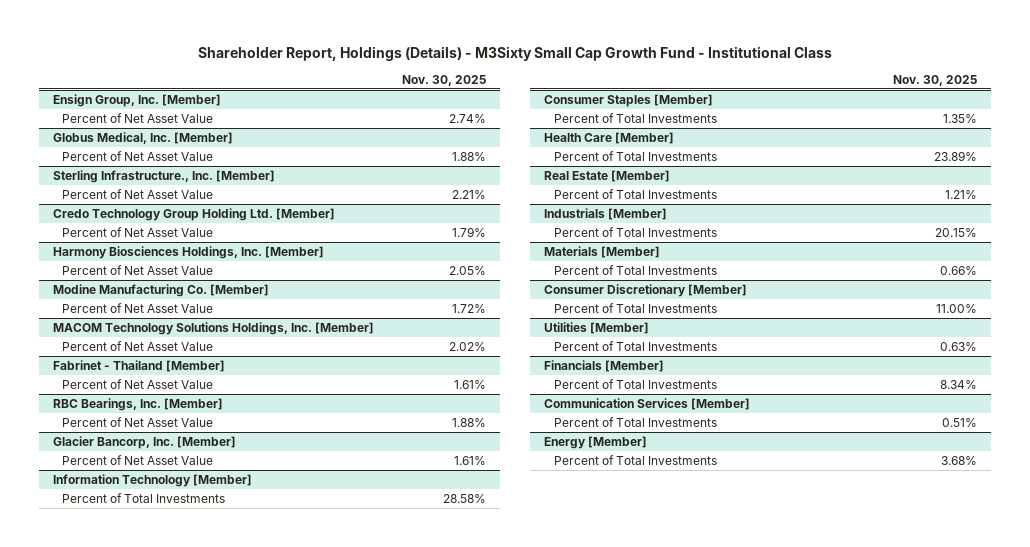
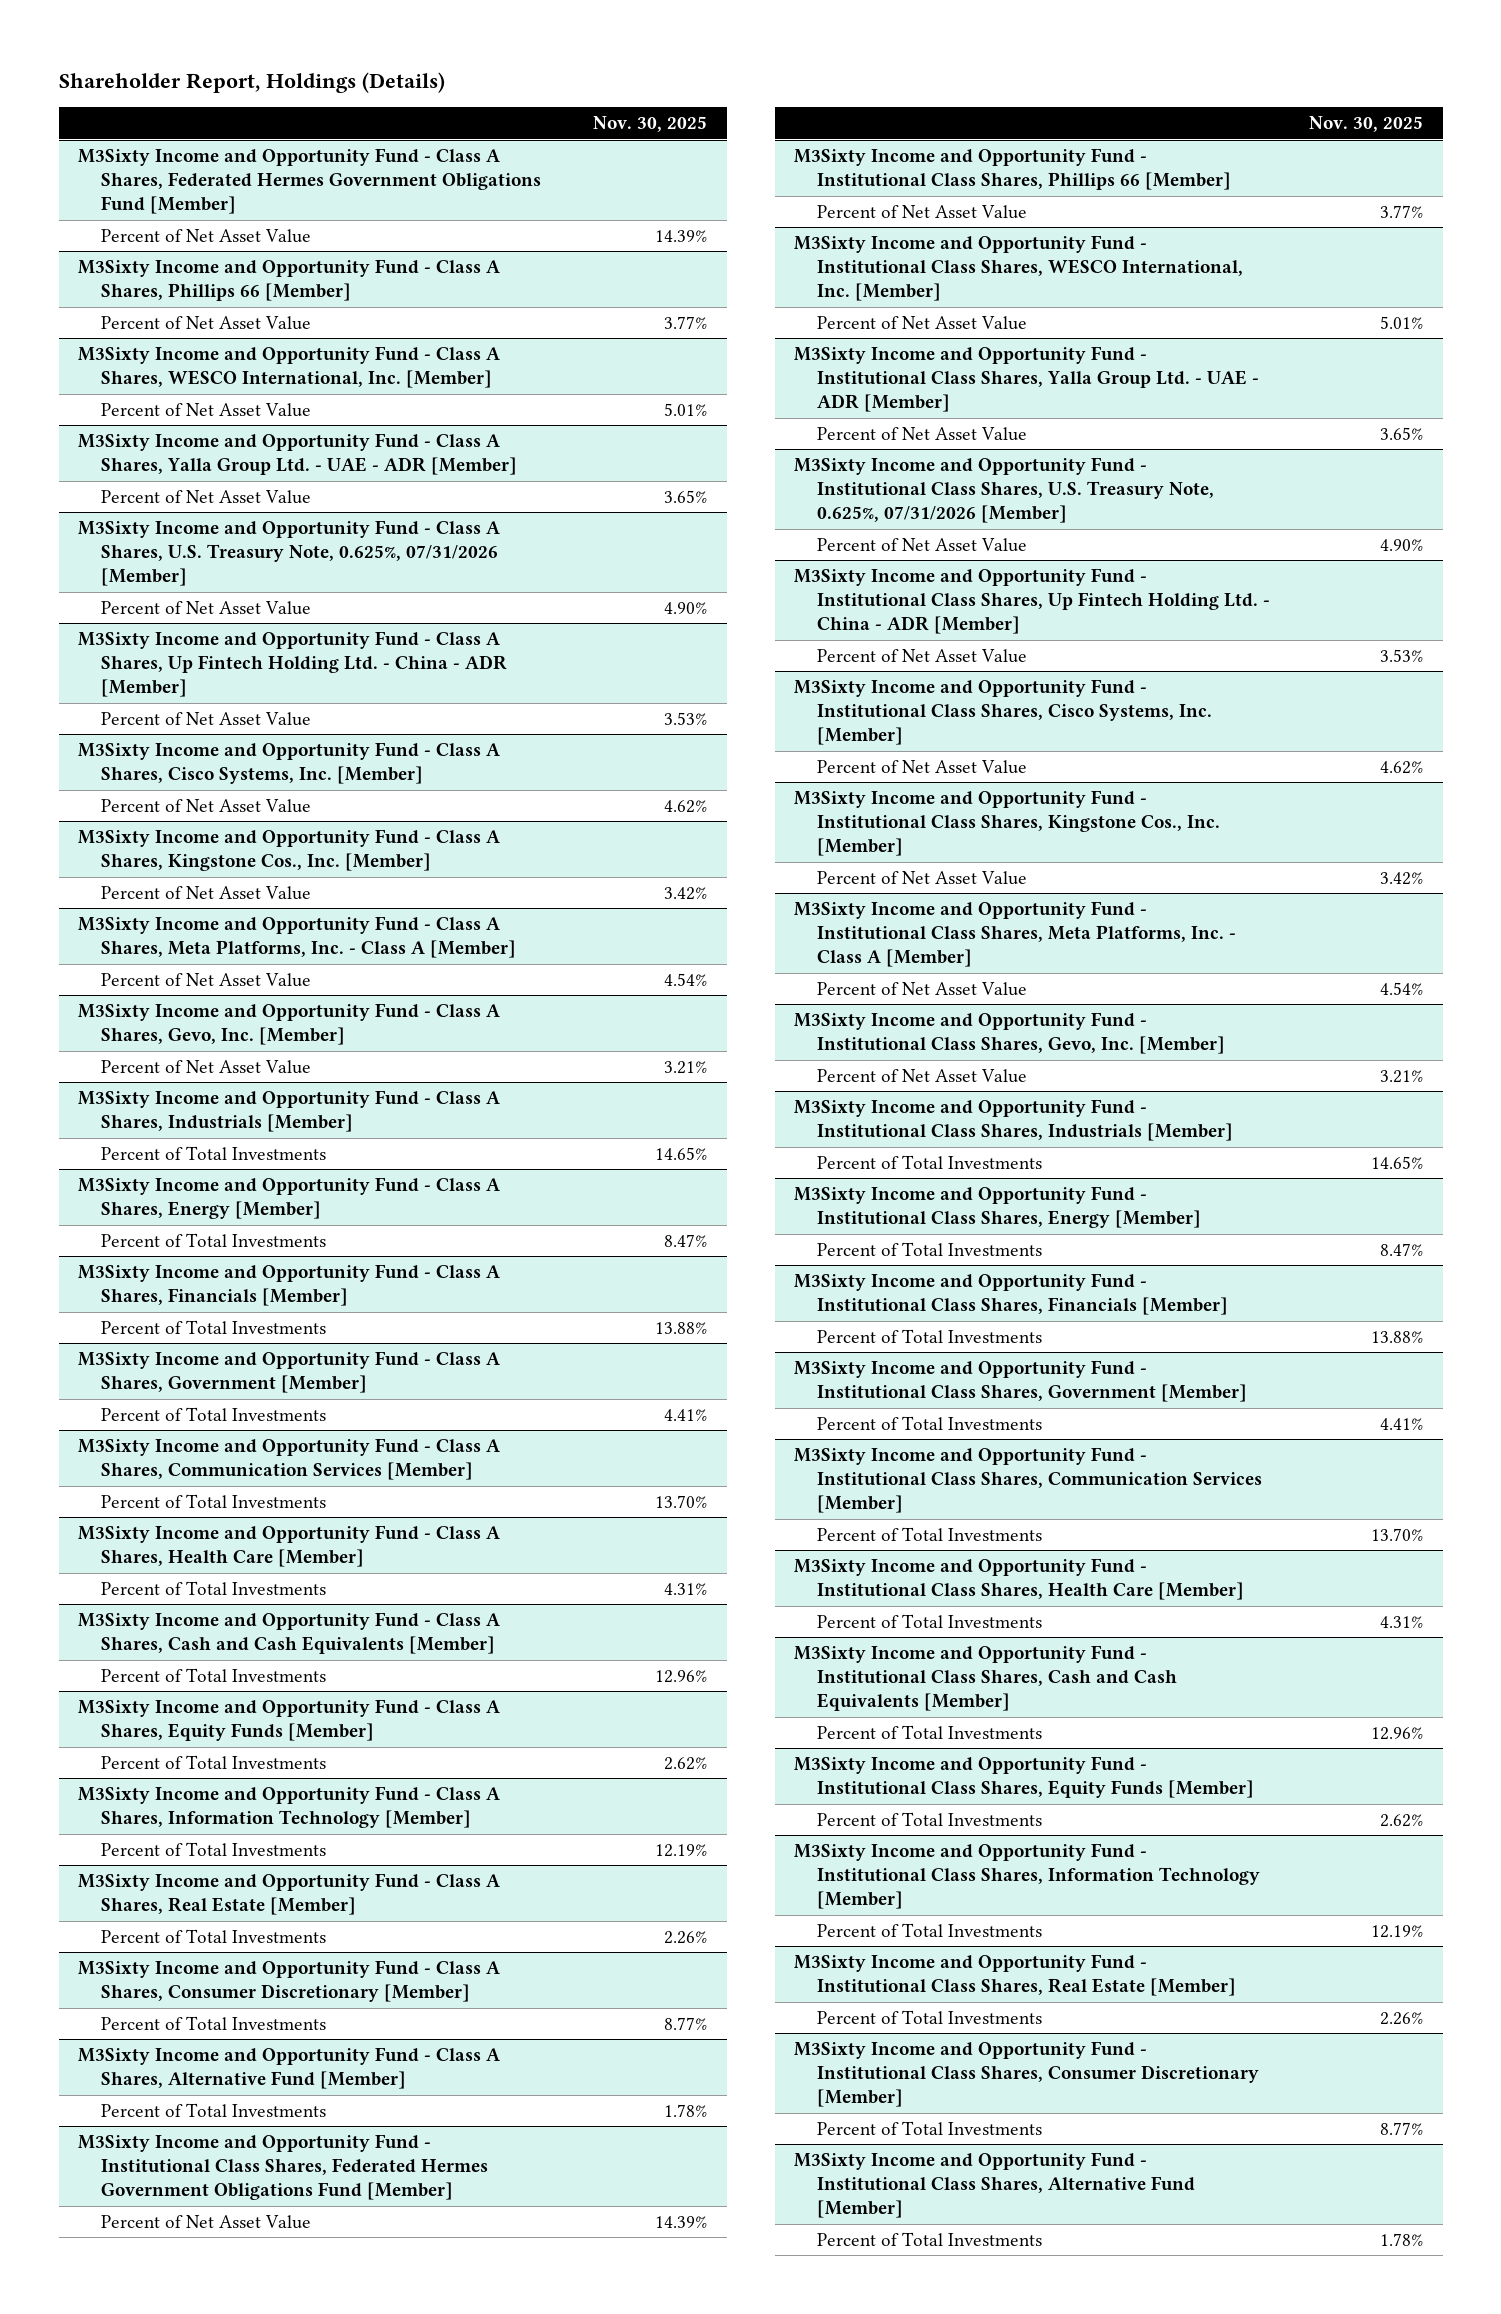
- Shareholder Report, Holdings (Details) - M3Sixty Small Cap Growth Fund - Institutional Class
+ Shareholder Report, Holdings (Details)
- Ensign Group, Inc. [Member]
- Percent of Net Asset Value | 2.74%
- Globus Medical, Inc. [Member]
- Percent of Net Asset Value | 1.88%
- Sterling Infrastructure., Inc. [Member]
- Percent of Net Asset Value | 2.21%
- Credo Technology Group Holding Ltd. [Member]
- Percent of Net Asset Value | 1.79%
- Harmony Biosciences Holdings, Inc. [Member]
- Percent of Net Asset Value | 2.05%
- Modine Manufacturing Co. [Member]
- Percent of Net Asset Value | 1.72%
- MACOM Technology Solutions Holdings, Inc. [Member]
- Percent of Net Asset Value | 2.02%
- Fabrinet - Thailand [Member]
- Percent of Net Asset Value | 1.61%
- RBC Bearings, Inc. [Member]
- Percent of Net Asset Value | 1.88%
- Glacier Bancorp, Inc. [Member]
- Percent of Net Asset Value | 1.61%
- Information Technology [Member]
- Percent of Total Investments | 28.58%
- Consumer Staples [Member]
- Percent of Total Investments | 1.35%
- Health Care [Member]
- Percent of Total Investments | 23.89%
- Real Estate [Member]
- Percent of Total Investments | 1.21%
- Industrials [Member]
- Percent of Total Investments | 20.15%
- Materials [Member]
- Percent of Total Investments | 0.66%
- Consumer Discretionary [Member]
- Percent of Total Investments | 11.00%
- Utilities [Member]
- Percent of Total Investments | 0.63%
- Financials [Member]
- Percent of Total Investments | 8.34%
- Communication Services [Member]
- Percent of Total Investments | 0.51%
- Energy [Member]
- Percent of Total Investments | 3.68%
+ M3Sixty Income and Opportunity Fund - Class A Shares, Federated Hermes Government Obligations Fund [Member]
+ Percent of Net Asset Value | 14.39%
+ M3Sixty Income and Opportunity Fund - Class A Shares, Phillips 66 [Member]
+ Percent of Net Asset Value | 3.77%
+ M3Sixty Income and Opportunity Fund - Class A Shares, WESCO International, Inc. [Member]
+ Percent of Net Asset Value | 5.01%
+ M3Sixty Income and Opportunity Fund - Class A Shares, Yalla Group Ltd. - UAE - ADR [Member]
+ Percent of Net Asset Value | 3.65%
+ M3Sixty Income and Opportunity Fund - Class A Shares, U.S. Treasury Note, 0.625%, 07/31/2026 [Member]
+ Percent of Net Asset Value | 4.90%
+ M3Sixty Income and Opportunity Fund - Class A Shares, Up Fintech Holding Ltd. - China - ADR [Member]
+ Percent of Net Asset Value | 3.53%
+ M3Sixty Income and Opportunity Fund - Class A Shares, Cisco Systems, Inc. [Member]
+ Percent of Net Asset Value | 4.62%
+ M3Sixty Income and Opportunity Fund - Class A Shares, Kingstone Cos., Inc. [Member]
+ Percent of Net Asset Value | 3.42%
+ M3Sixty Income and Opportunity Fund - Class A Shares, Meta Platforms, Inc. - Class A [Member]
+ Percent of Net Asset Value | 4.54%
+ M3Sixty Income and Opportunity Fund - Class A Shares, Gevo, Inc. [Member]
+ Percent of Net Asset Value | 3.21%
+ M3Sixty Income and Opportunity Fund - Class A Shares, Industrials [Member]
+ Percent of Total Investments | 14.65%
+ M3Sixty Income and Opportunity Fund - Class A Shares, Energy [Member]
+ Percent of Total Investments | 8.47%
+ M3Sixty Income and Opportunity Fund - Class A Shares, Financials [Member]
+ Percent of Total Investments | 13.88%
+ M3Sixty Income and Opportunity Fund - Class A Shares, Government [Member]
+ Percent of Total Investments | 4.41%
+ M3Sixty Income and Opportunity Fund - Class A Shares, Communication Services [Member]
+ Percent of Total Investments | 13.70%
+ M3Sixty Income and Opportunity Fund - Class A Shares, Health Care [Member]
+ Percent of Total Investments | 4.31%
+ M3Sixty Income and Opportunity Fund - Class A Shares, Cash and Cash Equivalents [Member]
+ Percent of Total Investments | 12.96%
+ M3Sixty Income and Opportunity Fund - Class A Shares, Equity Funds [Member]
+ Percent of Total Investments | 2.62%
+ M3Sixty Income and Opportunity Fund - Class A Shares, Information Technology [Member]
+ Percent of Total Investments | 12.19%
+ M3Sixty Income and Opportunity Fund - Class A Shares, Real Estate [Member]
+ Percent of Total Investments | 2.26%
+ M3Sixty Income and Opportunity Fund - Class A Shares, Consumer Discretionary [Member]
+ Percent of Total Investments | 8.77%
+ M3Sixty Income and Opportunity Fund - Class A Shares, Alternative Fund [Member]
+ Percent of Total Investments | 1.78%
+ M3Sixty Income and Opportunity Fund - Institutional Class Shares, Federated Hermes Government Obligations Fund [Member]
+ Percent of Net Asset Value | 14.39%
+ M3Sixty Income and Opportunity Fund - Institutional Class Shares, Phillips 66 [Member]
+ Percent of Net Asset Value | 3.77%
+ M3Sixty Income and Opportunity Fund - Institutional Class Shares, WESCO International, Inc. [Member]
+ Percent of Net Asset Value | 5.01%
+ M3Sixty Income and Opportunity Fund - Institutional Class Shares, Yalla Group Ltd. - UAE - ADR [Member]
+ Percent of Net Asset Value | 3.65%
+ M3Sixty Income and Opportunity Fund - Institutional Class Shares, U.S. Treasury Note, 0.625%, 07/31/2026 [Member]
+ Percent of Net Asset Value | 4.90%
+ M3Sixty Income and Opportunity Fund - Institutional Class Shares, Up Fintech Holding Ltd. - China - ADR [Member]
+ Percent of Net Asset Value | 3.53%
+ M3Sixty Income and Opportunity Fund - Institutional Class Shares, Cisco Systems, Inc. [Member]
+ Percent of Net Asset Value | 4.62%
+ M3Sixty Income and Opportunity Fund - Institutional Class Shares, Kingstone Cos., Inc. [Member]
+ Percent of Net Asset Value | 3.42%
+ M3Sixty Income and Opportunity Fund - Institutional Class Shares, Meta Platforms, Inc. - Class A [Member]
+ Percent of Net Asset Value | 4.54%
+ M3Sixty Income and Opportunity Fund - Institutional Class Shares, Gevo, Inc. [Member]
+ Percent of Net Asset Value | 3.21%
+ M3Sixty Income and Opportunity Fund - Institutional Class Shares, Industrials [Member]
+ Percent of Total Investments | 14.65%
+ M3Sixty Income and Opportunity Fund - Institutional Class Shares, Energy [Member]
+ Percent of Total Investments | 8.47%
+ M3Sixty Income and Opportunity Fund - Institutional Class Shares, Financials [Member]
+ Percent of Total Investments | 13.88%
+ M3Sixty Income and Opportunity Fund - Institutional Class Shares, Government [Member]
+ Percent of Total Investments | 4.41%
+ M3Sixty Income and Opportunity Fund - Institutional Class Shares, Communication Services [Member]
+ Percent of Total Investments | 13.70%
+ M3Sixty Income and Opportunity Fund - Institutional Class Shares, Health Care [Member]
+ Percent of Total Investments | 4.31%
+ M3Sixty Income and Opportunity Fund - Institutional Class Shares, Cash and Cash Equivalents [Member]
+ Percent of Total Investments | 12.96%
+ M3Sixty Income and Opportunity Fund - Institutional Class Shares, Equity Funds [Member]
+ Percent of Total Investments | 2.62%
+ M3Sixty Income and Opportunity Fund - Institutional Class Shares, Information Technology [Member]
+ Percent of Total Investments | 12.19%
+ M3Sixty Income and Opportunity Fund - Institutional Class Shares, Real Estate [Member]
+ Percent of Total Investments | 2.26%
+ M3Sixty Income and Opportunity Fund - Institutional Class Shares, Consumer Discretionary [Member]
+ Percent of Total Investments | 8.77%
+ M3Sixty Income and Opportunity Fund - Institutional Class Shares, Alternative Fund [Member]
+ Percent of Total Investments | 1.78%

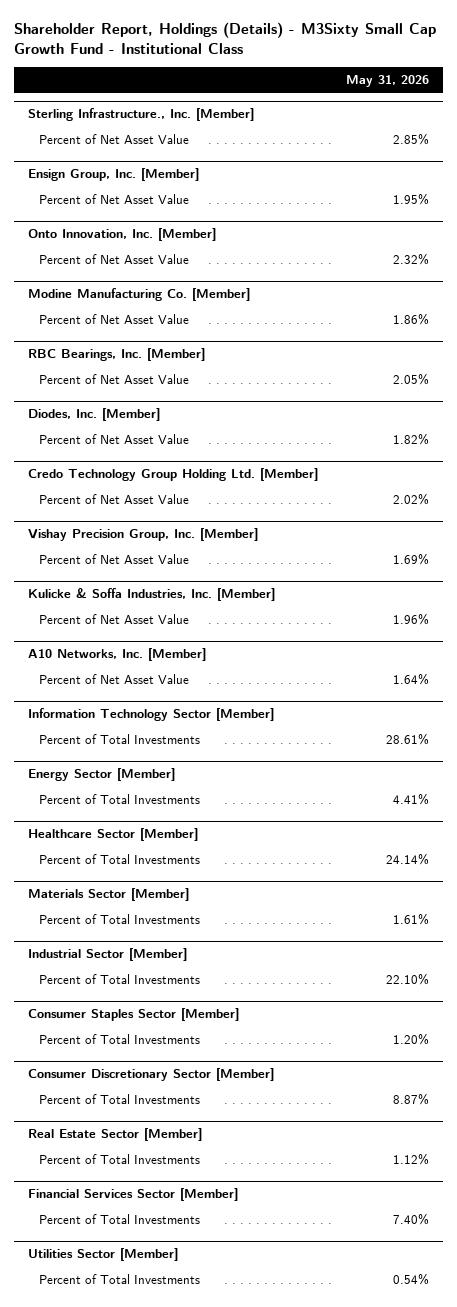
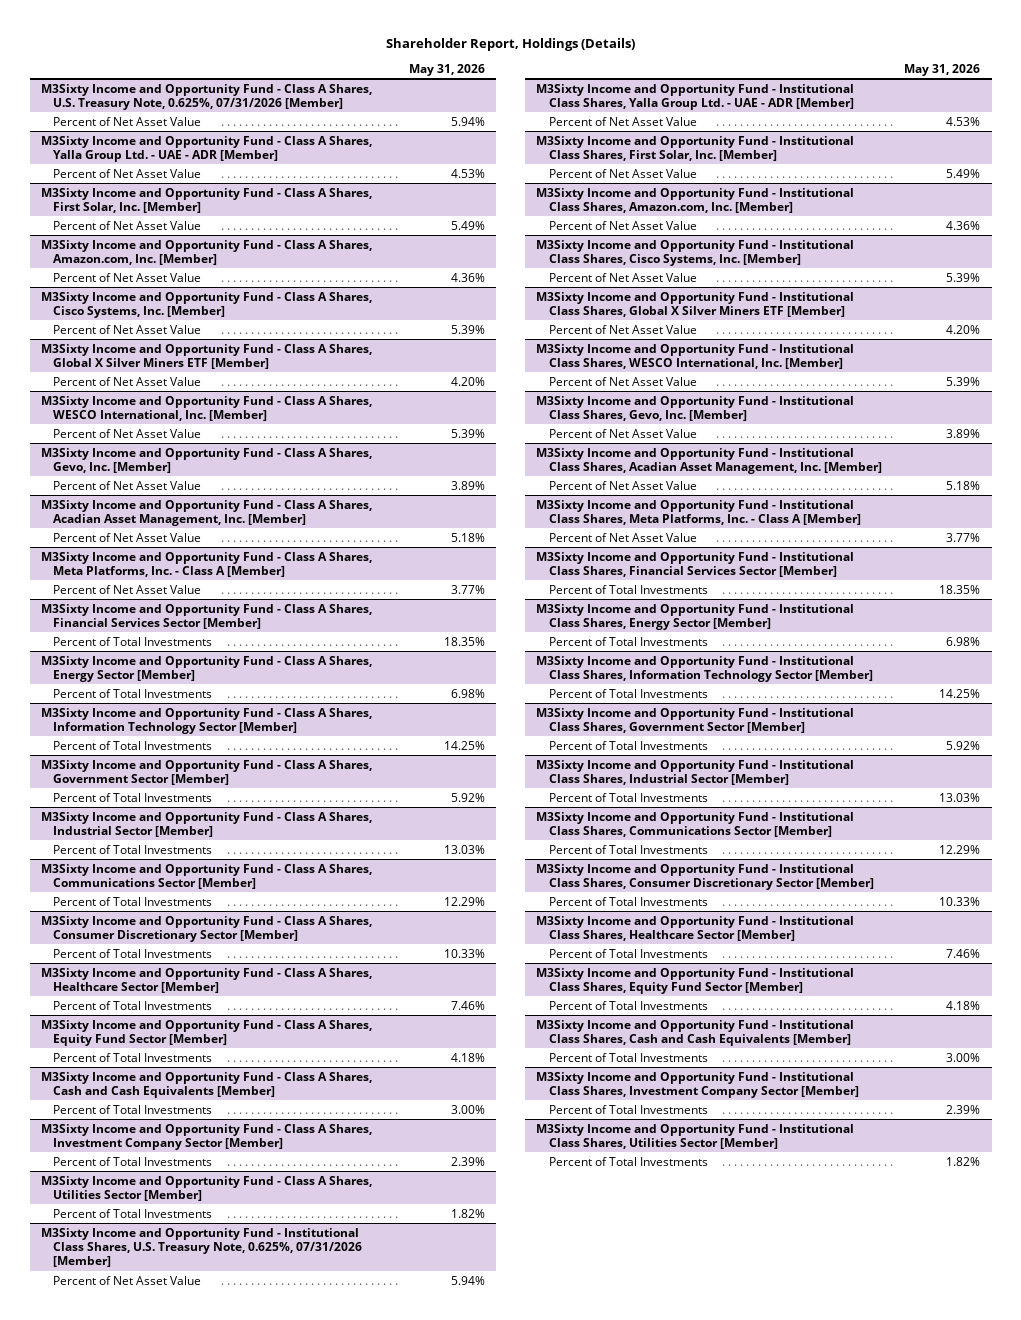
- Shareholder Report, Holdings (Details) - M3Sixty Small Cap Growth Fund - Institutional Class
+ Shareholder Report, Holdings (Details)
- Sterling Infrastructure., Inc. [Member]
- Percent of Net Asset Value | 2.85%
- Ensign Group, Inc. [Member]
- Percent of Net Asset Value | 1.95%
- Onto Innovation, Inc. [Member]
- Percent of Net Asset Value | 2.32%
- Modine Manufacturing Co. [Member]
- Percent of Net Asset Value | 1.86%
- RBC Bearings, Inc. [Member]
- Percent of Net Asset Value | 2.05%
- Diodes, Inc. [Member]
- Percent of Net Asset Value | 1.82%
- Credo Technology Group Holding Ltd. [Member]
- Percent of Net Asset Value | 2.02%
- Vishay Precision Group, Inc. [Member]
- Percent of Net Asset Value | 1.69%
- Kulicke & Soffa Industries, Inc. [Member]
- Percent of Net Asset Value | 1.96%
- A10 Networks, Inc. [Member]
- Percent of Net Asset Value | 1.64%
- Information Technology Sector [Member]
- Percent of Total Investments | 28.61%
- Energy Sector [Member]
- Percent of Total Investments | 4.41%
- Healthcare Sector [Member]
- Percent of Total Investments | 24.14%
- Materials Sector [Member]
- Percent of Total Investments | 1.61%
- Industrial Sector [Member]
- Percent of Total Investments | 22.10%
- Consumer Staples Sector [Member]
- Percent of Total Investments | 1.20%
- Consumer Discretionary Sector [Member]
- Percent of Total Investments | 8.87%
- Real Estate Sector [Member]
- Percent of Total Investments | 1.12%
- Financial Services Sector [Member]
- Percent of Total Investments | 7.40%
- Utilities Sector [Member]
- Percent of Total Investments | 0.54%
+ M3Sixty Income and Opportunity Fund - Class A Shares, U.S. Treasury Note, 0.625%, 07/31/2026 [Member]
+ Percent of Net Asset Value | 5.94%
+ M3Sixty Income and Opportunity Fund - Class A Shares, Yalla Group Ltd. - UAE - ADR [Member]
+ Percent of Net Asset Value | 4.53%
+ M3Sixty Income and Opportunity Fund - Class A Shares, First Solar, Inc. [Member]
+ Percent of Net Asset Value | 5.49%
+ M3Sixty Income and Opportunity Fund - Class A Shares, Amazon.com, Inc. [Member]
+ Percent of Net Asset Value | 4.36%
+ M3Sixty Income and Opportunity Fund - Class A Shares, Cisco Systems, Inc. [Member]
+ Percent of Net Asset Value | 5.39%
+ M3Sixty Income and Opportunity Fund - Class A Shares, Global X Silver Miners ETF [Member]
+ Percent of Net Asset Value | 4.20%
+ M3Sixty Income and Opportunity Fund - Class A Shares, WESCO International, Inc. [Member]
+ Percent of Net Asset Value | 5.39%
+ M3Sixty Income and Opportunity Fund - Class A Shares, Gevo, Inc. [Member]
+ Percent of Net Asset Value | 3.89%
+ M3Sixty Income and Opportunity Fund - Class A Shares, Acadian Asset Management, Inc. [Member]
+ Percent of Net Asset Value | 5.18%
+ M3Sixty Income and Opportunity Fund - Class A Shares, Meta Platforms, Inc. - Class A [Member]
+ Percent of Net Asset Value | 3.77%
+ M3Sixty Income and Opportunity Fund - Class A Shares, Financial Services Sector [Member]
+ Percent of Total Investments | 18.35%
+ M3Sixty Income and Opportunity Fund - Class A Shares, Energy Sector [Member]
+ Percent of Total Investments | 6.98%
+ M3Sixty Income and Opportunity Fund - Class A Shares, Information Technology Sector [Member]
+ Percent of Total Investments | 14.25%
+ M3Sixty Income and Opportunity Fund - Class A Shares, Government Sector [Member]
+ Percent of Total Investments | 5.92%
+ M3Sixty Income and Opportunity Fund - Class A Shares, Industrial Sector [Member]
+ Percent of Total Investments | 13.03%
+ M3Sixty Income and Opportunity Fund - Class A Shares, Communications Sector [Member]
+ Percent of Total Investments | 12.29%
+ M3Sixty Income and Opportunity Fund - Class A Shares, Consumer Discretionary Sector [Member]
+ Percent of Total Investments | 10.33%
+ M3Sixty Income and Opportunity Fund - Class A Shares, Healthcare Sector [Member]
+ Percent of Total Investments | 7.46%
+ M3Sixty Income and Opportunity Fund - Class A Shares, Equity Fund Sector [Member]
+ Percent of Total Investments | 4.18%
+ M3Sixty Income and Opportunity Fund - Class A Shares, Cash and Cash Equivalents [Member]
+ Percent of Total Investments | 3.00%
+ M3Sixty Income and Opportunity Fund - Class A Shares, Investment Company Sector [Member]
+ Percent of Total Investments | 2.39%
+ M3Sixty Income and Opportunity Fund - Class A Shares, Utilities Sector [Member]
+ Percent of Total Investments | 1.82%
+ M3Sixty Income and Opportunity Fund - Institutional Class Shares, U.S. Treasury Note, 0.625%, 07/31/2026 [Member]
+ Percent of Net Asset Value | 5.94%
+ M3Sixty Income and Opportunity Fund - Institutional Class Shares, Yalla Group Ltd. - UAE - ADR [Member]
+ Percent of Net Asset Value | 4.53%
+ M3Sixty Income and Opportunity Fund - Institutional Class Shares, First Solar, Inc. [Member]
+ Percent of Net Asset Value | 5.49%
+ M3Sixty Income and Opportunity Fund - Institutional Class Shares, Amazon.com, Inc. [Member]
+ Percent of Net Asset Value | 4.36%
+ M3Sixty Income and Opportunity Fund - Institutional Class Shares, Cisco Systems, Inc. [Member]
+ Percent of Net Asset Value | 5.39%
+ M3Sixty Income and Opportunity Fund - Institutional Class Shares, Global X Silver Miners ETF [Member]
+ Percent of Net Asset Value | 4.20%
+ M3Sixty Income and Opportunity Fund - Institutional Class Shares, WESCO International, Inc. [Member]
+ Percent of Net Asset Value | 5.39%
+ M3Sixty Income and Opportunity Fund - Institutional Class Shares, Gevo, Inc. [Member]
+ Percent of Net Asset Value | 3.89%
+ M3Sixty Income and Opportunity Fund - Institutional Class Shares, Acadian Asset Management, Inc. [Member]
+ Percent of Net Asset Value | 5.18%
+ M3Sixty Income and Opportunity Fund - Institutional Class Shares, Meta Platforms, Inc. - Class A [Member]
+ Percent of Net Asset Value | 3.77%
+ M3Sixty Income and Opportunity Fund - Institutional Class Shares, Financial Services Sector [Member]
+ Percent of Total Investments | 18.35%
+ M3Sixty Income and Opportunity Fund - Institutional Class Shares, Energy Sector [Member]
+ Percent of Total Investments | 6.98%
+ M3Sixty Income and Opportunity Fund - Institutional Class Shares, Information Technology Sector [Member]
+ Percent of Total Investments | 14.25%
+ M3Sixty Income and Opportunity Fund - Institutional Class Shares, Government Sector [Member]
+ Percent of Total Investments | 5.92%
+ M3Sixty Income and Opportunity Fund - Institutional Class Shares, Industrial Sector [Member]
+ Percent of Total Investments | 13.03%
+ M3Sixty Income and Opportunity Fund - Institutional Class Shares, Communications Sector [Member]
+ Percent of Total Investments | 12.29%
+ M3Sixty Income and Opportunity Fund - Institutional Class Shares, Consumer Discretionary Sector [Member]
+ Percent of Total Investments | 10.33%
+ M3Sixty Income and Opportunity Fund - Institutional Class Shares, Healthcare Sector [Member]
+ Percent of Total Investments | 7.46%
+ M3Sixty Income and Opportunity Fund - Institutional Class Shares, Equity Fund Sector [Member]
+ Percent of Total Investments | 4.18%
+ M3Sixty Income and Opportunity Fund - Institutional Class Shares, Cash and Cash Equivalents [Member]
+ Percent of Total Investments | 3.00%
+ M3Sixty Income and Opportunity Fund - Institutional Class Shares, Investment Company Sector [Member]
+ Percent of Total Investments | 2.39%
+ M3Sixty Income and Opportunity Fund - Institutional Class Shares, Utilities Sector [Member]
+ Percent of Total Investments | 1.82%

